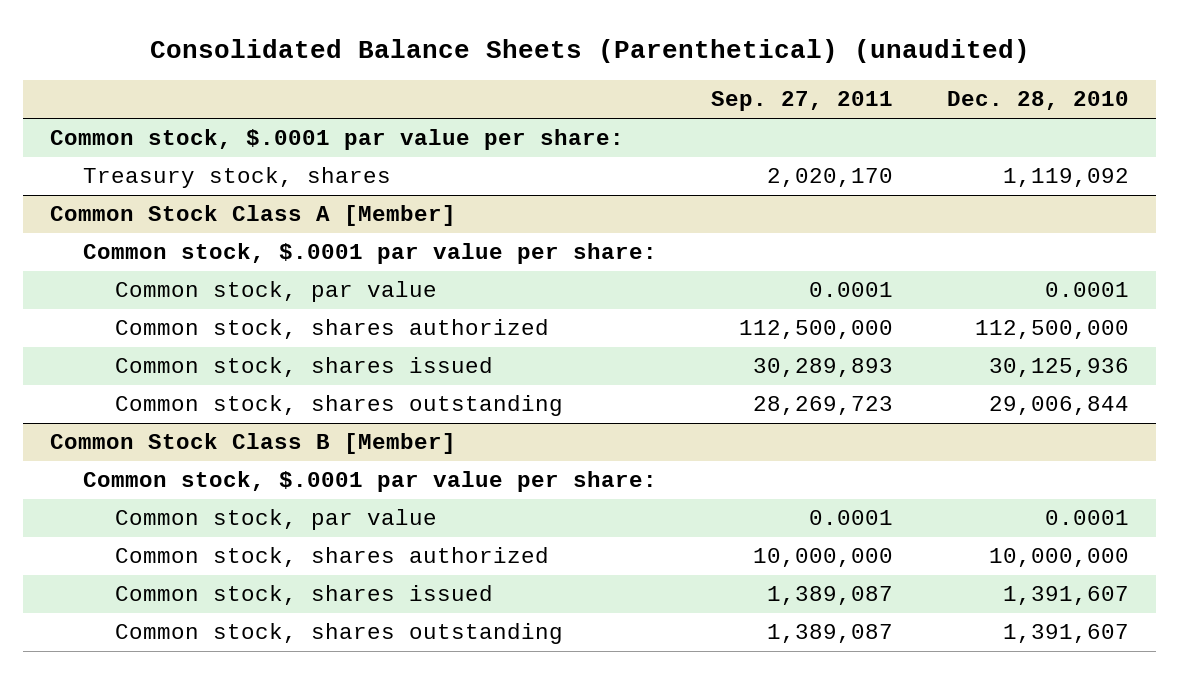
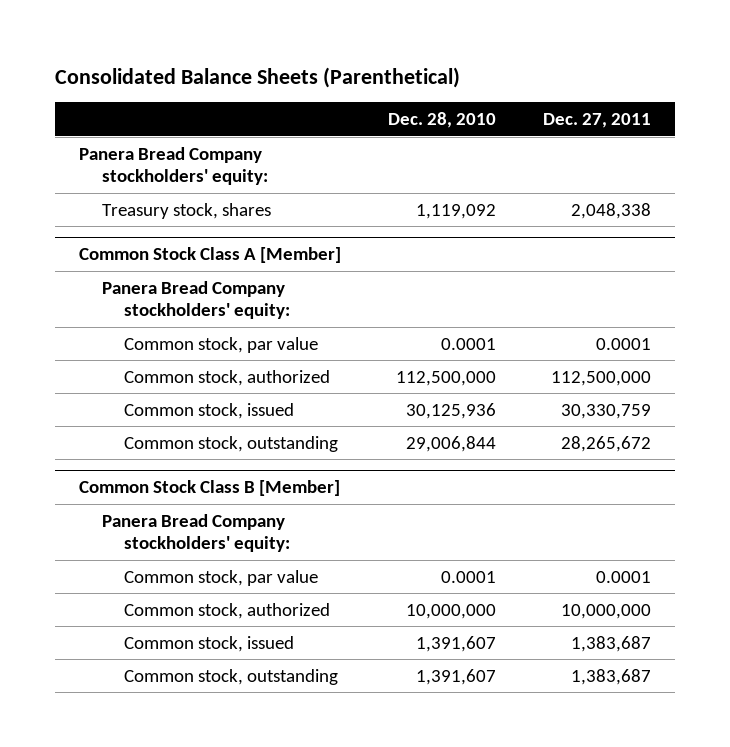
- Consolidated Balance Sheets (Parenthetical) (unaudited)
+ Consolidated Balance Sheets (Parenthetical)
- | Sep. 27, 2011 | Dec. 28, 2010
+ | Dec. 28, 2010 | Dec. 27, 2011
- Common stock, $.0001 par value per share:
+ Panera Bread Company stockholders' equity:
@ Common Stock Class A [Member]
- Common stock, $.0001 par value per share:
+ Panera Bread Company stockholders' equity:
- Common stock, shares authorized | 112,500,000 | 112,500,000
- Common stock, shares issued | 30,289,893 | 30,125,936
- Common stock, shares outstanding | 28,269,723 | 29,006,844
+ Common stock, authorized | 112,500,000 | 112,500,000
+ Common stock, issued | 30,125,936 | 30,330,759
+ Common stock, outstanding | 29,006,844 | 28,265,672
@ Common Stock Class B [Member]
- Common stock, $.0001 par value per share:
+ Panera Bread Company stockholders' equity:
- Common stock, shares authorized | 10,000,000 | 10,000,000
- Common stock, shares issued | 1,389,087 | 1,391,607
- Common stock, shares outstanding | 1,389,087 | 1,391,607
+ Common stock, authorized | 10,000,000 | 10,000,000
+ Common stock, issued | 1,391,607 | 1,383,687
+ Common stock, outstanding | 1,391,607 | 1,383,687

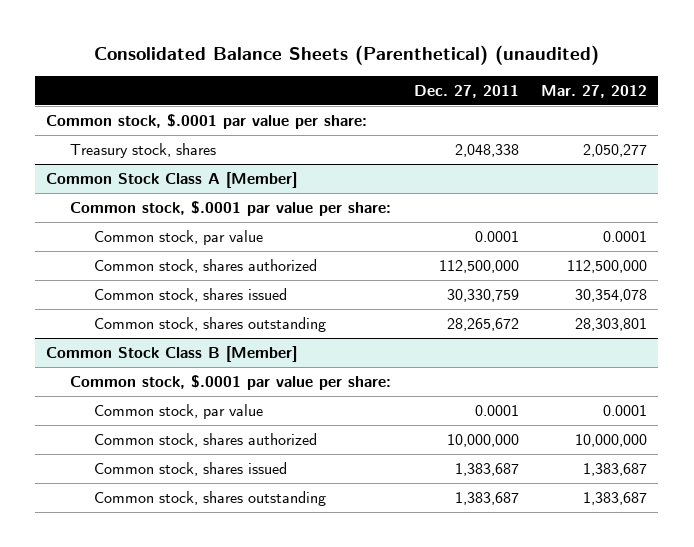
- Consolidated Balance Sheets (Parenthetical)
+ Consolidated Balance Sheets (Parenthetical) (unaudited)
- | Dec. 28, 2010 | Dec. 27, 2011
+ | Dec. 27, 2011 | Mar. 27, 2012
- Panera Bread Company stockholders' equity:
+ Common stock, $.0001 par value per share:
@ Common Stock Class A [Member]
- Panera Bread Company stockholders' equity:
+ Common stock, $.0001 par value per share:
- Common stock, authorized | 112,500,000 | 112,500,000
- Common stock, issued | 30,125,936 | 30,330,759
- Common stock, outstanding | 29,006,844 | 28,265,672
+ Common stock, shares authorized | 112,500,000 | 112,500,000
+ Common stock, shares issued | 30,330,759 | 30,354,078
+ Common stock, shares outstanding | 28,265,672 | 28,303,801
@ Common Stock Class B [Member]
- Panera Bread Company stockholders' equity:
+ Common stock, $.0001 par value per share:
- Common stock, authorized | 10,000,000 | 10,000,000
- Common stock, issued | 1,391,607 | 1,383,687
- Common stock, outstanding | 1,391,607 | 1,383,687
+ Common stock, shares authorized | 10,000,000 | 10,000,000
+ Common stock, shares issued | 1,383,687 | 1,383,687
+ Common stock, shares outstanding | 1,383,687 | 1,383,687

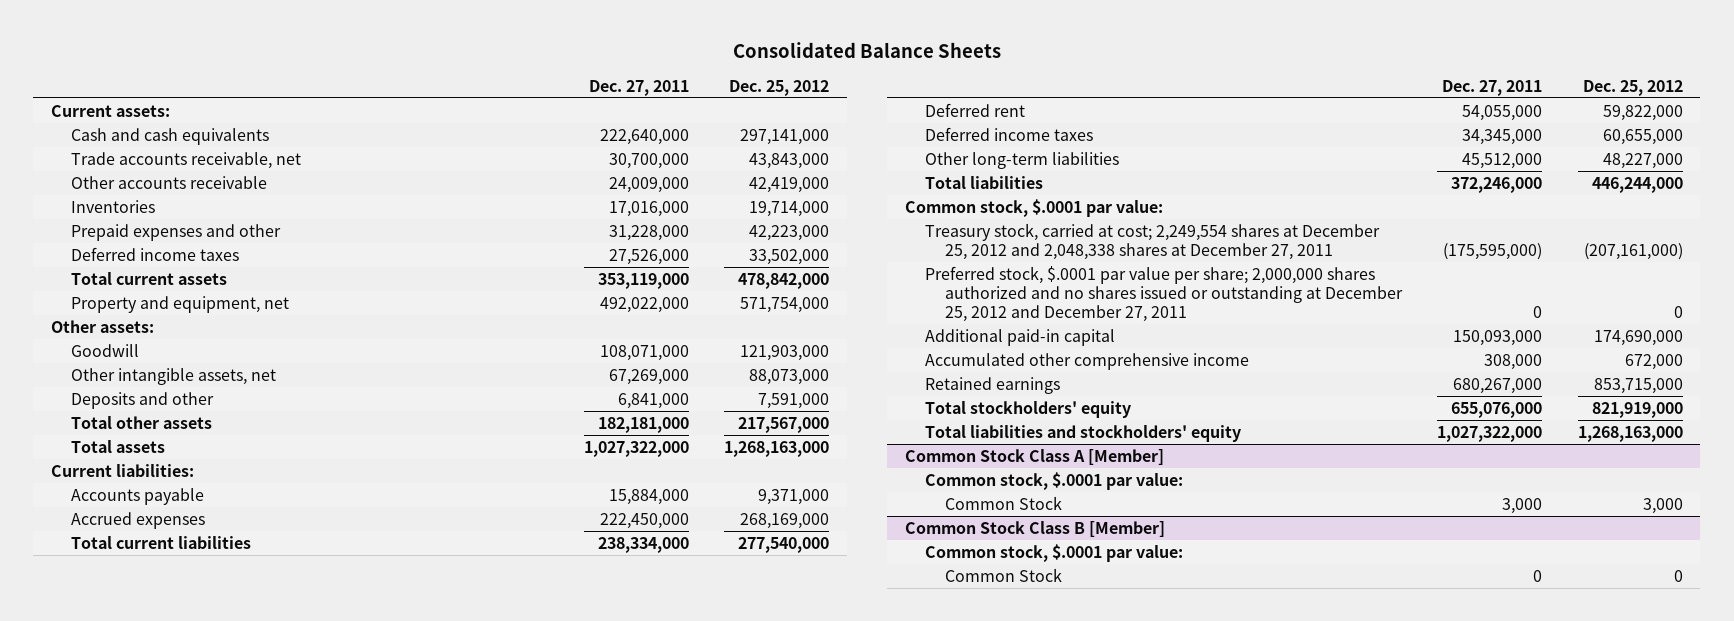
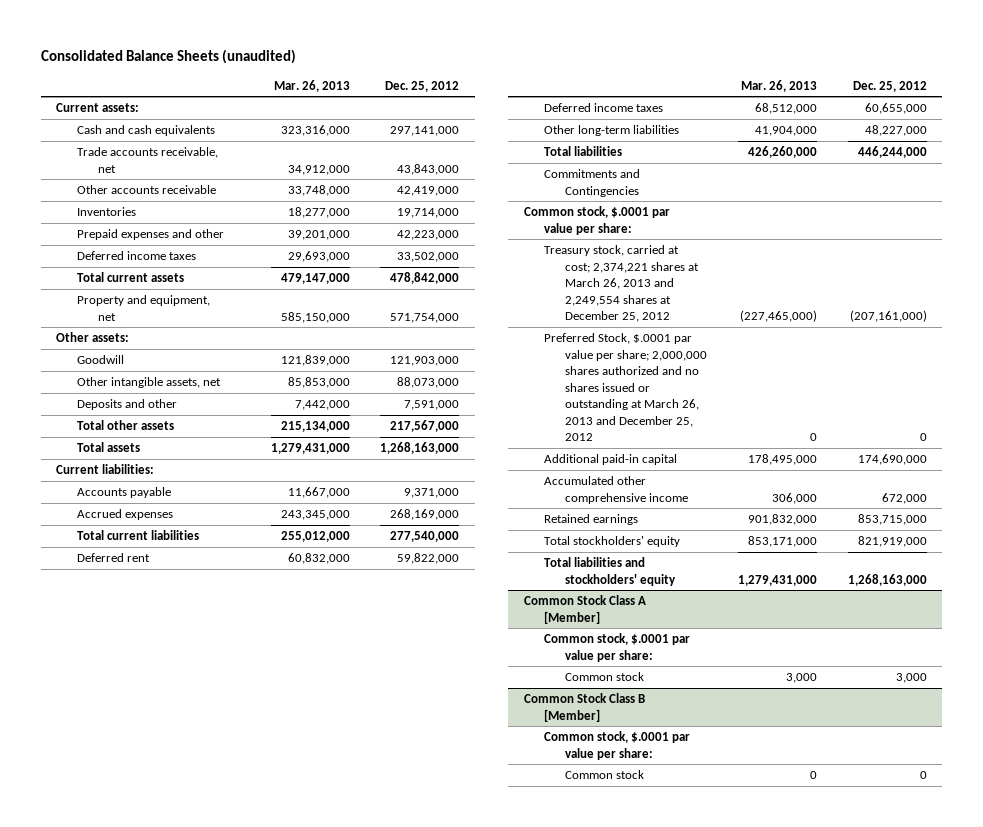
- Consolidated Balance Sheets
+ Consolidated Balance Sheets (unaudited)
- | Dec. 27, 2011 | Dec. 25, 2012
+ | Mar. 26, 2013 | Dec. 25, 2012
- Common stock, $.0001 par value:
- Treasury stock, carried at cost; 2,249,554 shares at December 25, 2012 and 2,048,338 shares at December 27, 2011 | (175,595,000) | (207,161,000)
- Preferred stock, $.0001 par value per share; 2,000,000 shares authorized and no shares issued or outstanding at December 25, 2012 and December 27, 2011 | 0 | 0
+ Commitments and Contingencies
+ Common stock, $.0001 par value per share:
+ Treasury stock, carried at cost; 2,374,221 shares at March 26, 2013 and 2,249,554 shares at December 25, 2012 | (227,465,000) | (207,161,000)
+ Preferred Stock, $.0001 par value per share; 2,000,000 shares authorized and no shares issued or outstanding at March 26, 2013 and December 25, 2012 | 0 | 0
@ Common Stock Class A [Member]
- Common stock, $.0001 par value:
- Common Stock | 3,000 | 3,000
+ Common stock, $.0001 par value per share:
+ Common stock | 3,000 | 3,000
@ Common Stock Class B [Member]
- Common stock, $.0001 par value:
- Common Stock | 0 | 0
+ Common stock, $.0001 par value per share:
+ Common stock | 0 | 0

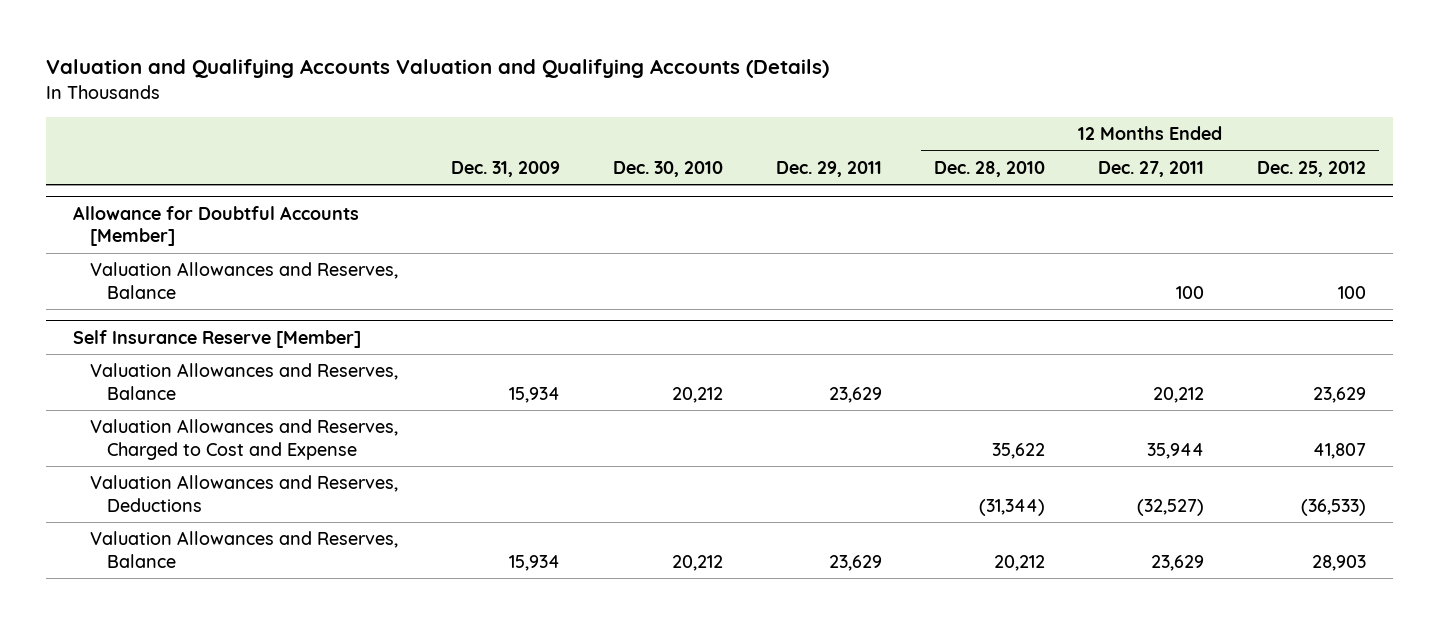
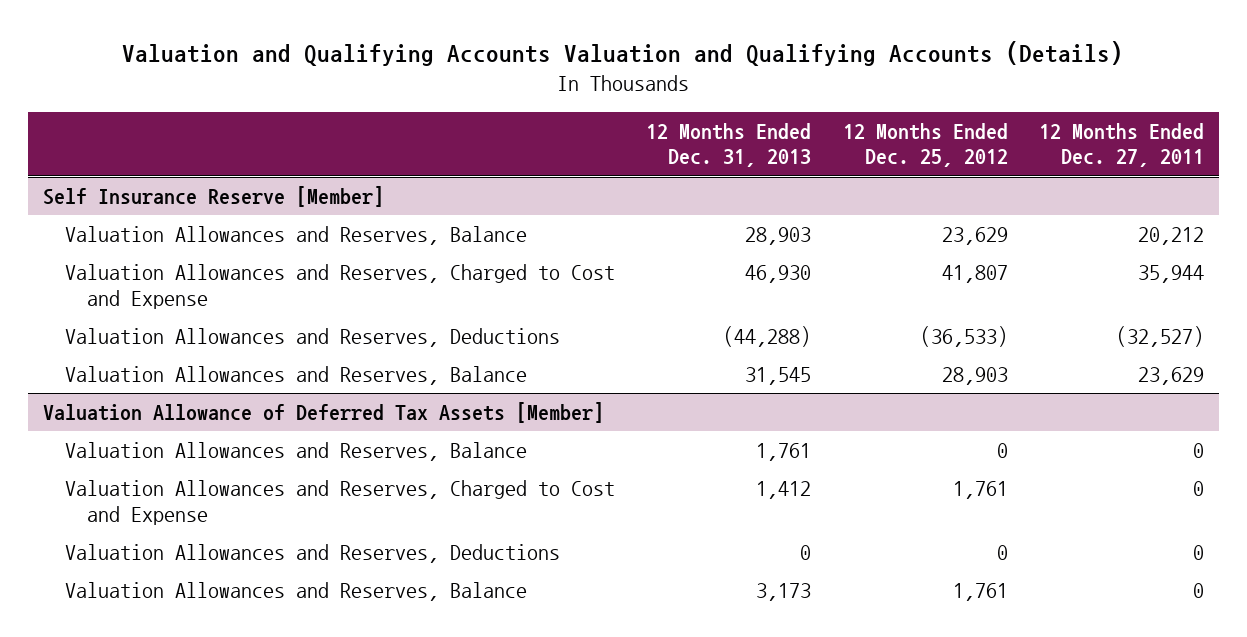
- | Dec. 31, 2009 | Dec. 30, 2010 | Dec. 29, 2011 | 12 Months Ended Dec. 28, 2010 | 12 Months Ended Dec. 27, 2011 | 12 Months Ended Dec. 25, 2012
+ | 12 Months Ended Dec. 31, 2013 | 12 Months Ended Dec. 25, 2012 | 12 Months Ended Dec. 27, 2011
- Allowance for Doubtful Accounts [Member]
- Valuation Allowances and Reserves, Balance | | | | | 100 | 100
+ Valuation Allowance of Deferred Tax Assets [Member]
+ Valuation Allowances and Reserves, Balance | 1,761 | 0 | 0
+ Valuation Allowances and Reserves, Charged to Cost and Expense | 1,412 | 1,761 | 0
+ Valuation Allowances and Reserves, Deductions | 0 | 0 | 0
+ Valuation Allowances and Reserves, Balance | 3,173 | 1,761 | 0

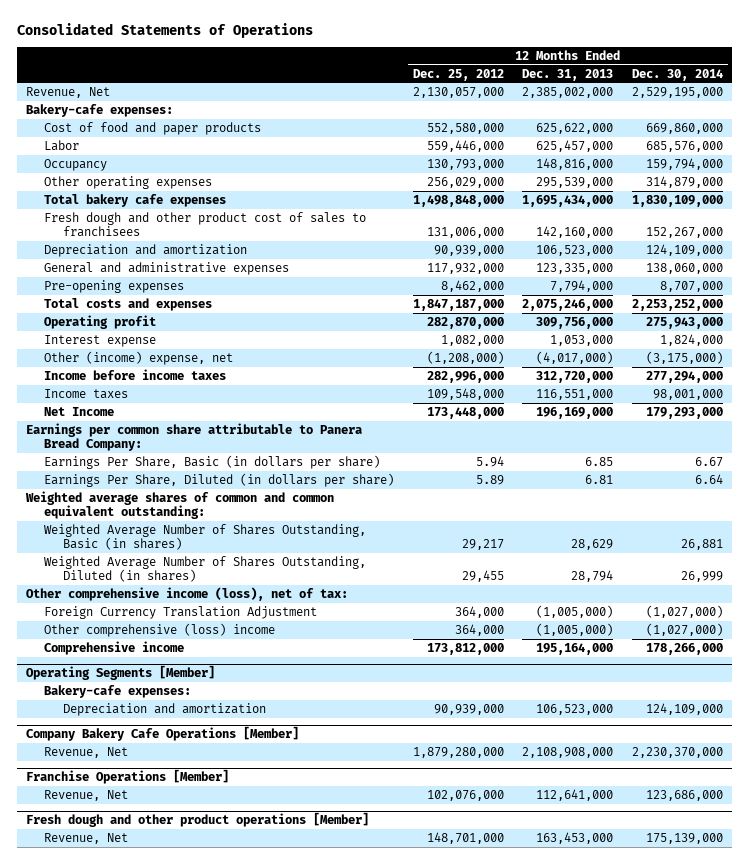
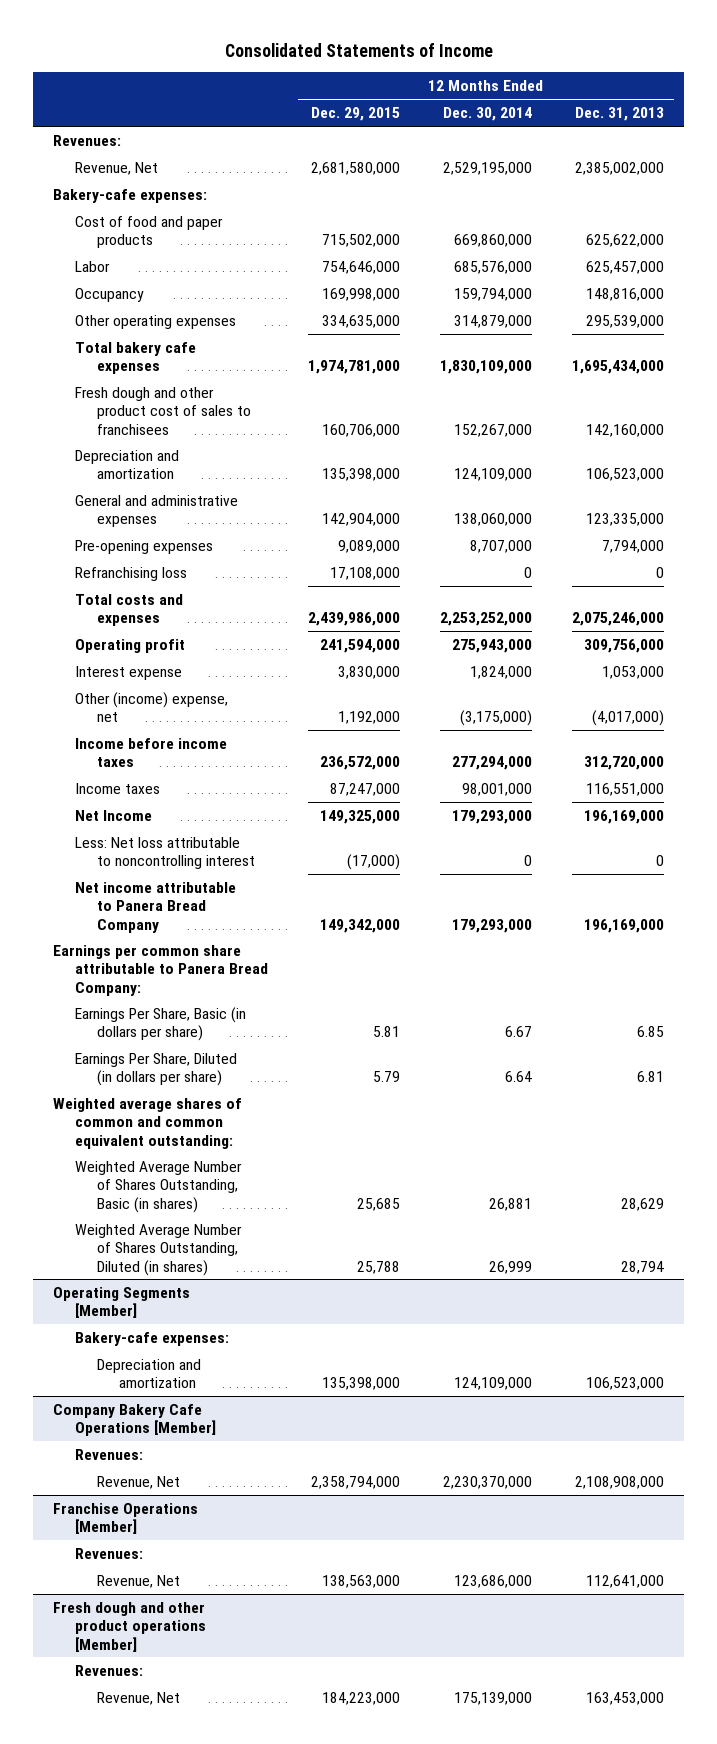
- Consolidated Statements of Operations
+ Consolidated Statements of Income
- | 12 Months Ended Dec. 25, 2012 | 12 Months Ended Dec. 31, 2013 | 12 Months Ended Dec. 30, 2014
+ | 12 Months Ended Dec. 29, 2015 | 12 Months Ended Dec. 30, 2014 | 12 Months Ended Dec. 31, 2013
+ Revenues:
+ Refranchising loss | 17,108,000 | 0 | 0
+ Less: Net loss attributable to noncontrolling interest | (17,000) | 0 | 0
+ Net income attributable to Panera Bread Company | 149,342,000 | 179,293,000 | 196,169,000
- Other comprehensive income (loss), net of tax:
- Foreign Currency Translation Adjustment | 364,000 | (1,005,000) | (1,027,000)
- Other comprehensive (loss) income | 364,000 | (1,005,000) | (1,027,000)
- Comprehensive income | 173,812,000 | 195,164,000 | 178,266,000
@ Company Bakery Cafe Operations [Member]
+ Revenues:
@ Franchise Operations [Member]
+ Revenues:
@ Fresh dough and other product operations [Member]
+ Revenues:

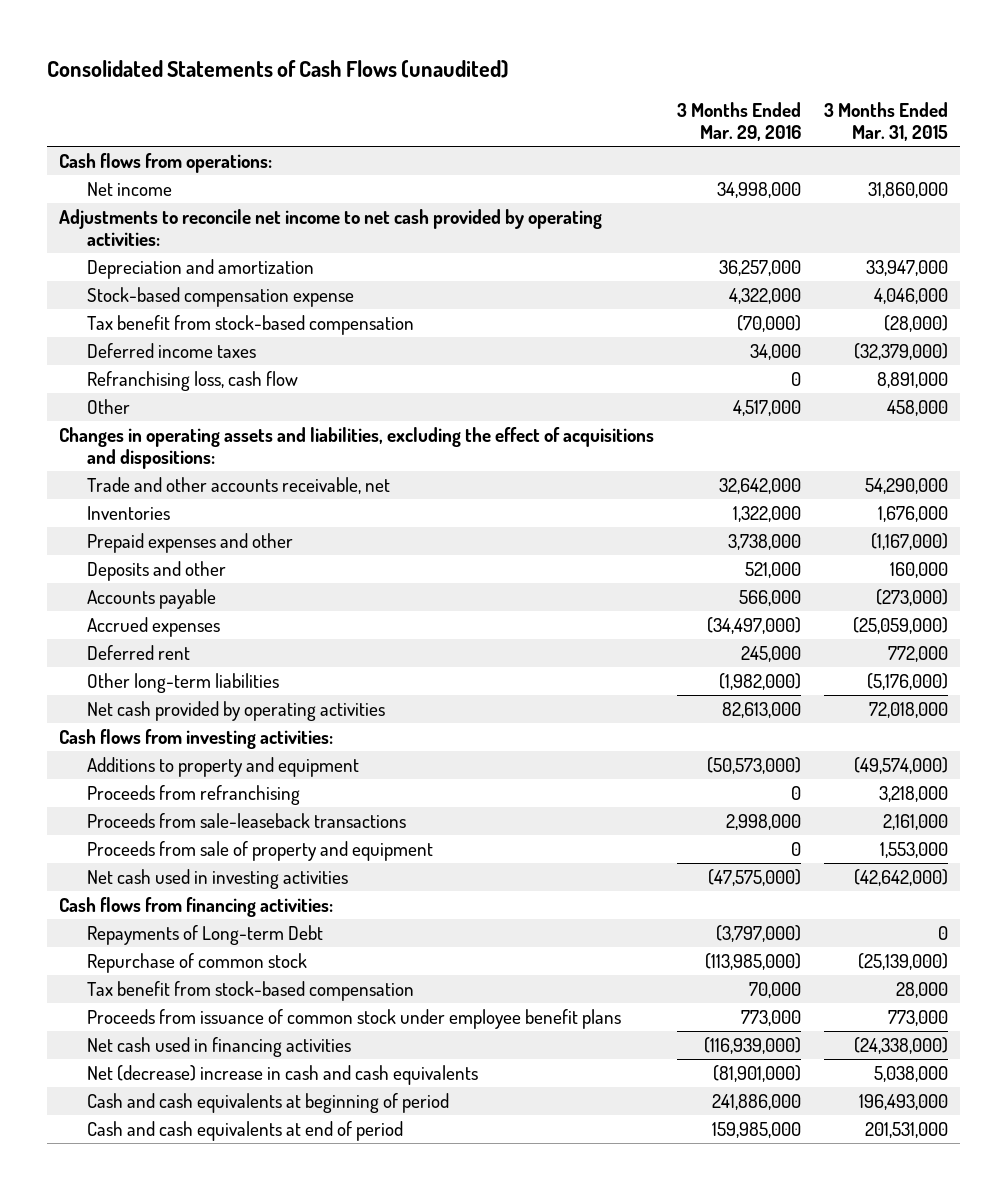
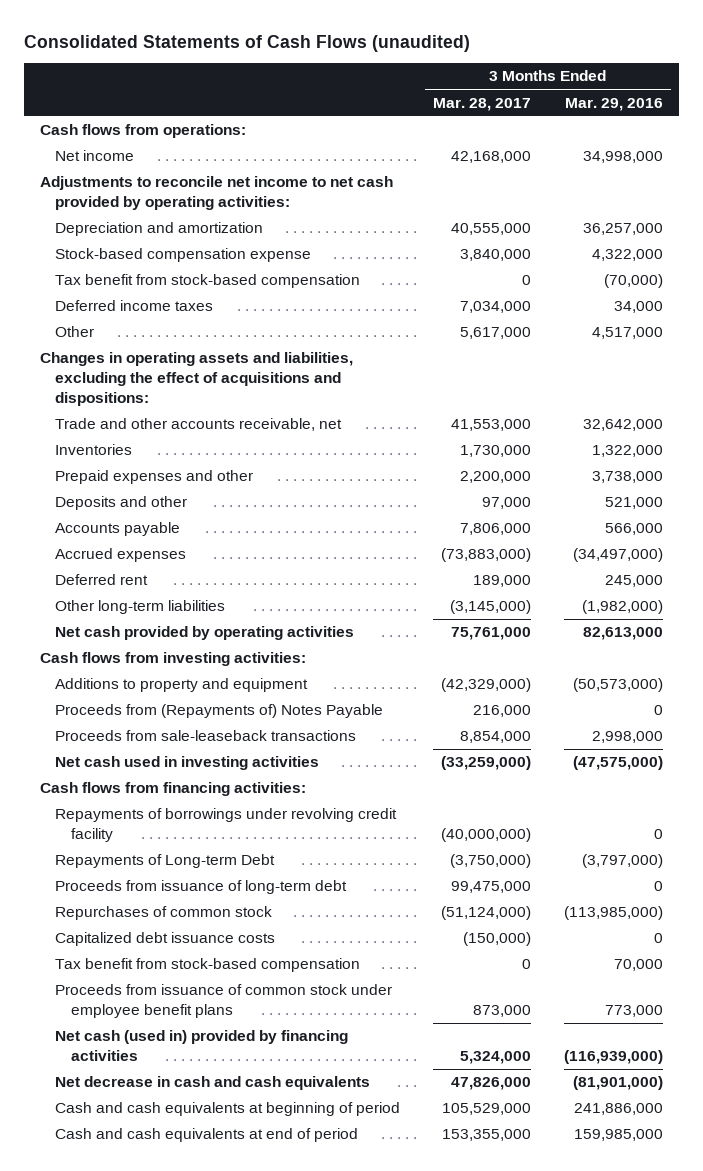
- | 3 Months Ended Mar. 29, 2016 | 3 Months Ended Mar. 31, 2015
+ | 3 Months Ended Mar. 28, 2017 | 3 Months Ended Mar. 29, 2016
- Refranchising loss, cash flow | 0 | 8,891,000
- Proceeds from refranchising | 0 | 3,218,000
+ Proceeds from (Repayments of) Notes Payable | 216,000 | 0
- Proceeds from sale of property and equipment | 0 | 1,553,000
+ Repayments of borrowings under revolving credit facility | (40,000,000) | 0
- Repurchase of common stock | (113,985,000) | (25,139,000)
+ Proceeds from issuance of long-term debt | 99,475,000 | 0
+ Repurchases of common stock | (51,124,000) | (113,985,000)
+ Capitalized debt issuance costs | (150,000) | 0
- Net cash used in financing activities | (116,939,000) | (24,338,000)
- Net (decrease) increase in cash and cash equivalents | (81,901,000) | 5,038,000
+ Net cash (used in) provided by financing activities | 5,324,000 | (116,939,000)
+ Net decrease in cash and cash equivalents | 47,826,000 | (81,901,000)

